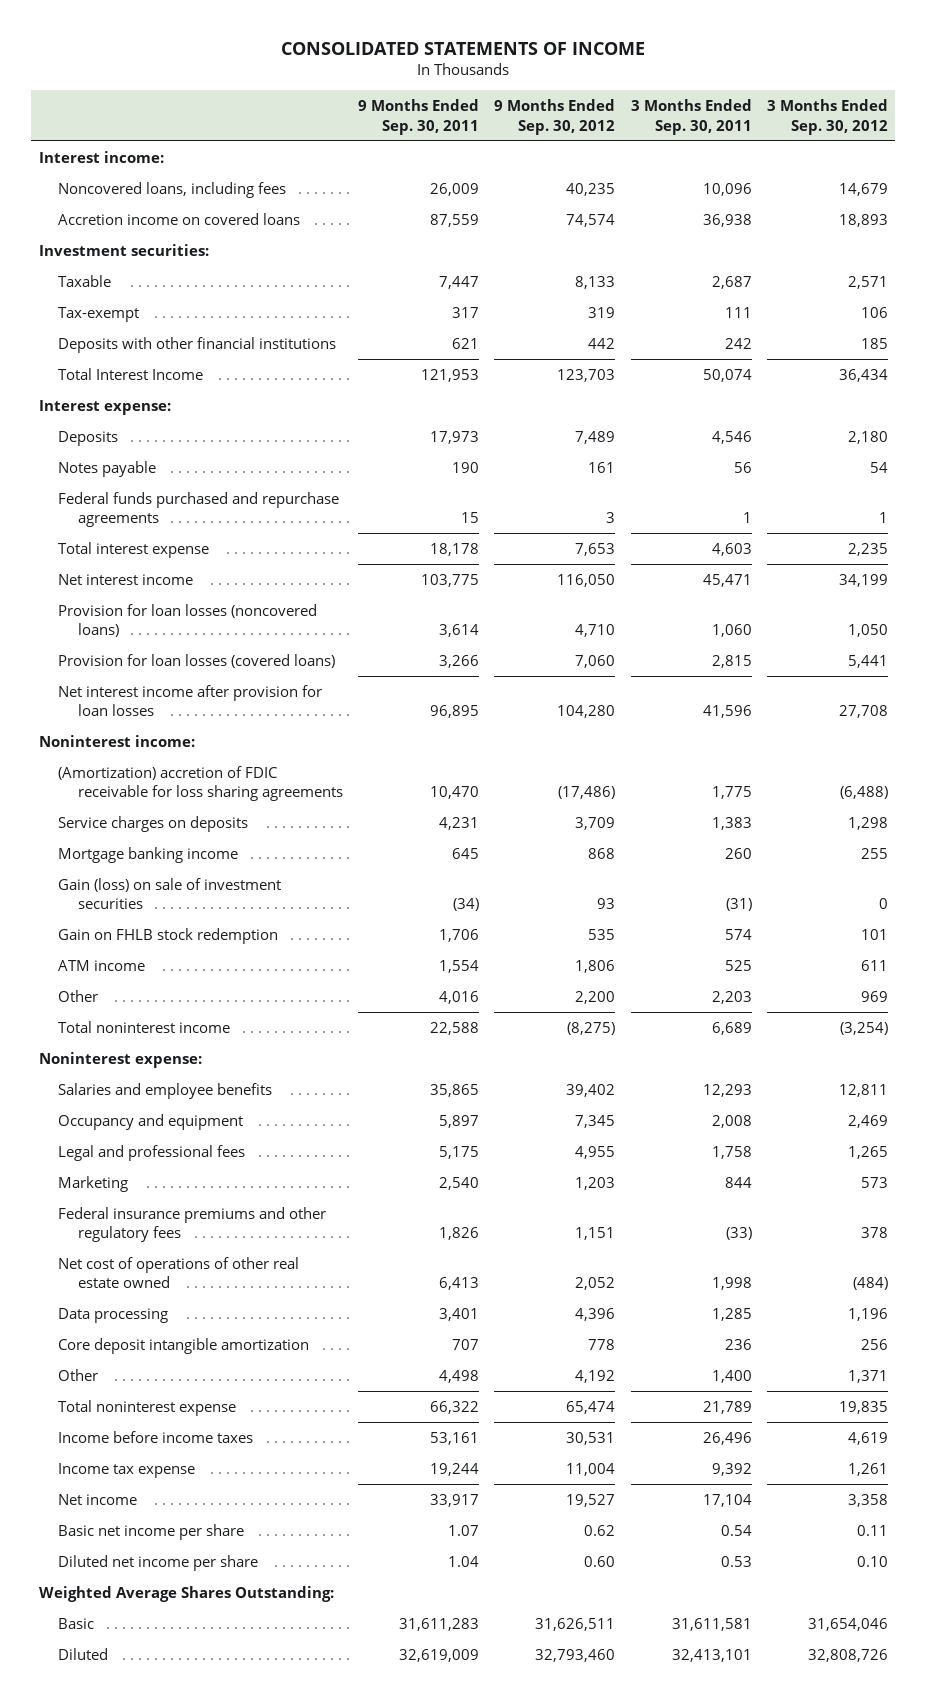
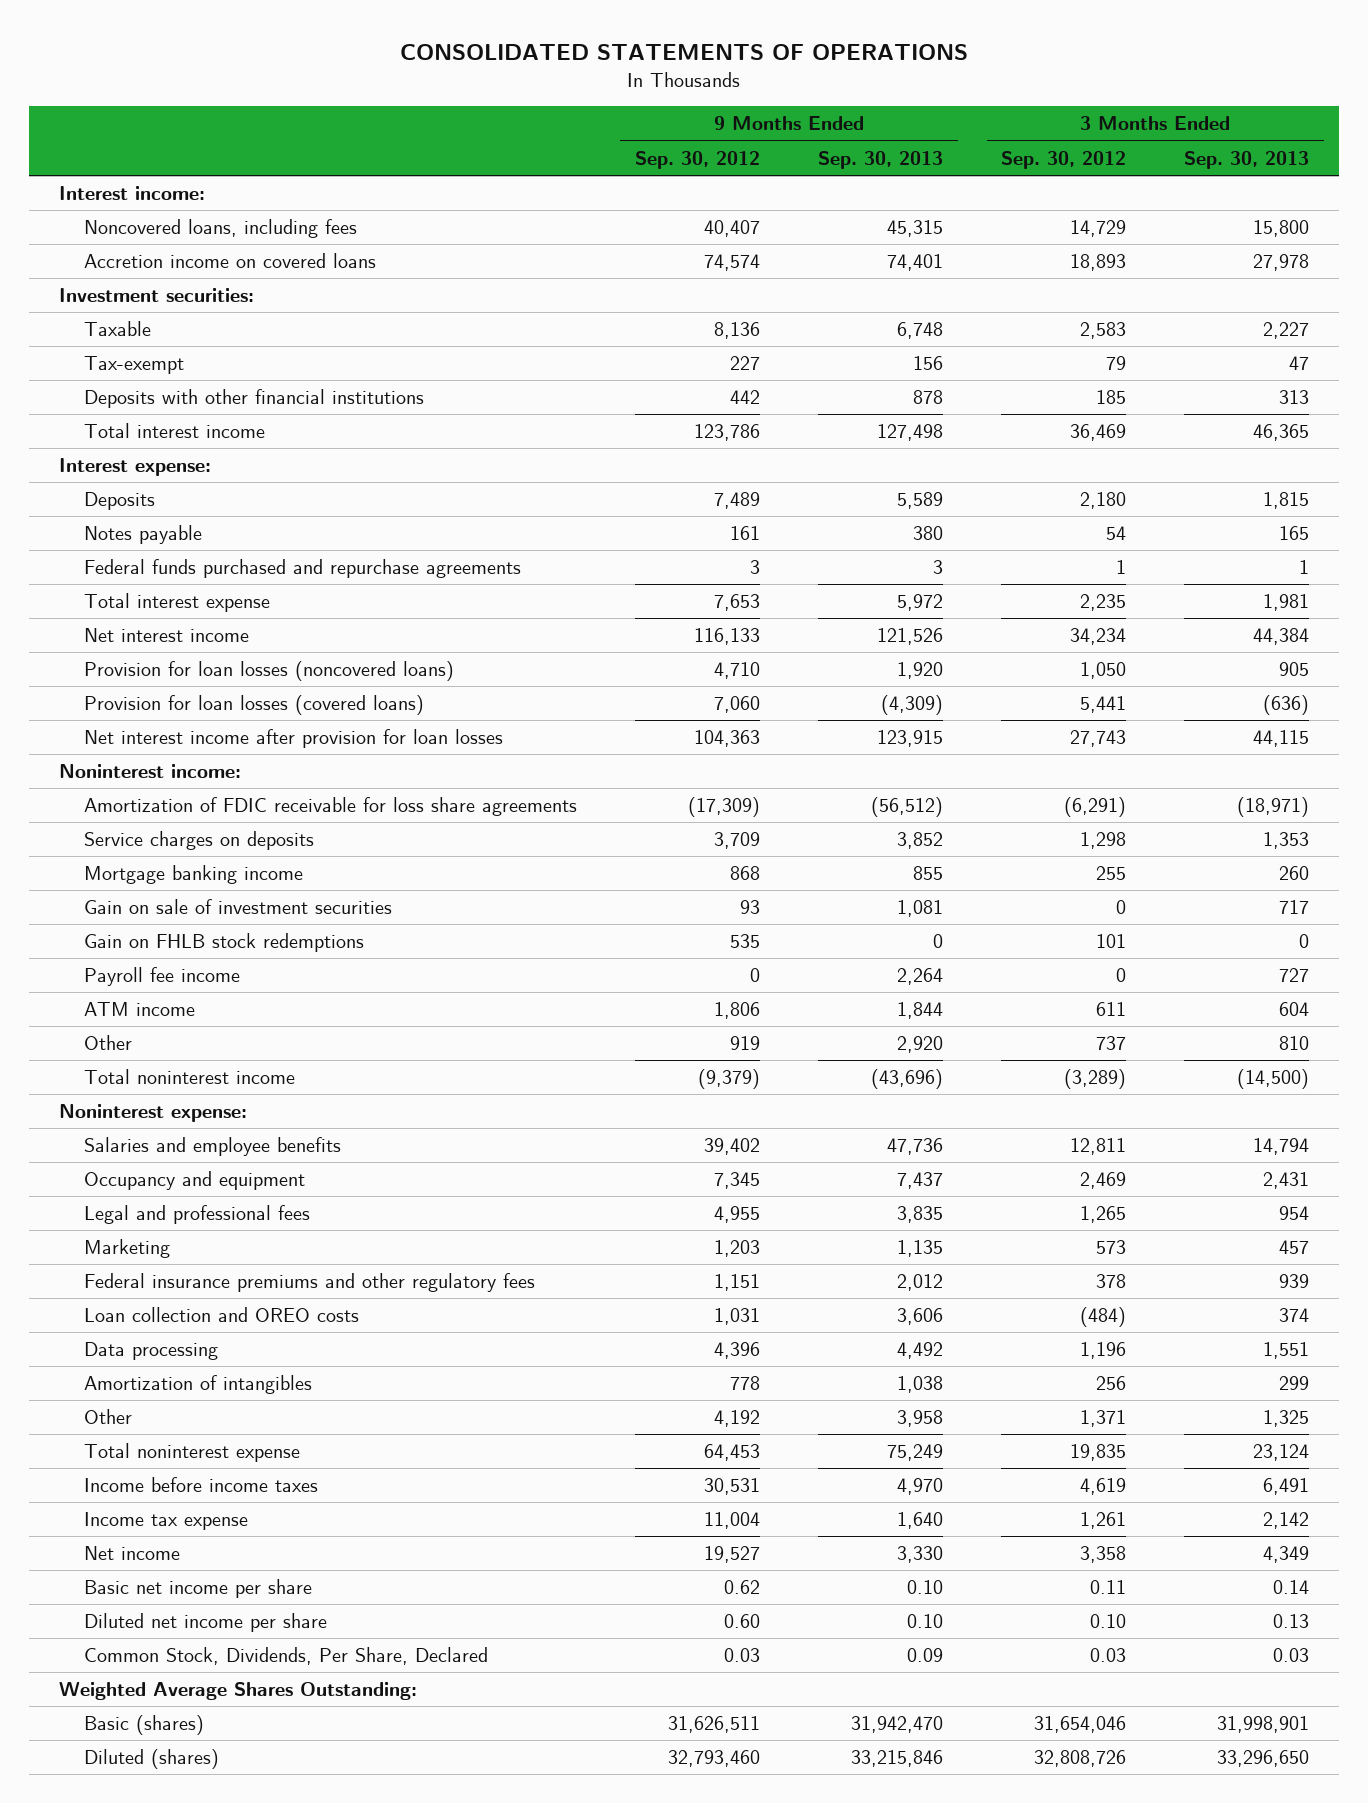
- CONSOLIDATED STATEMENTS OF INCOME
+ CONSOLIDATED STATEMENTS OF OPERATIONS
- | 9 Months Ended Sep. 30, 2011 | 9 Months Ended Sep. 30, 2012 | 3 Months Ended Sep. 30, 2011 | 3 Months Ended Sep. 30, 2012
+ | 9 Months Ended Sep. 30, 2012 | 9 Months Ended Sep. 30, 2013 | 3 Months Ended Sep. 30, 2012 | 3 Months Ended Sep. 30, 2013
- Noncovered loans, including fees | 26,009 | 40,235 | 10,096 | 14,679
+ Noncovered loans, including fees | 40,407 | 45,315 | 14,729 | 15,800
- Taxable | 7,447 | 8,133 | 2,687 | 2,571
- Tax-exempt | 317 | 319 | 111 | 106
+ Taxable | 8,136 | 6,748 | 2,583 | 2,227
+ Tax-exempt | 227 | 156 | 79 | 47
- Total Interest Income | 121,953 | 123,703 | 50,074 | 36,434
+ Total interest income | 123,786 | 127,498 | 36,469 | 46,365
- Net interest income | 103,775 | 116,050 | 45,471 | 34,199
+ Net interest income | 116,133 | 121,526 | 34,234 | 44,384
- Net interest income after provision for loan losses | 96,895 | 104,280 | 41,596 | 27,708
+ Net interest income after provision for loan losses | 104,363 | 123,915 | 27,743 | 44,115
- (Amortization) accretion of FDIC receivable for loss sharing agreements | 10,470 | (17,486) | 1,775 | (6,488)
+ Amortization of FDIC receivable for loss share agreements | (17,309) | (56,512) | (6,291) | (18,971)
- Gain (loss) on sale of investment securities | (34) | 93 | (31) | 0
- Gain on FHLB stock redemption | 1,706 | 535 | 574 | 101
+ Gain on sale of investment securities | 93 | 1,081 | 0 | 717
+ Gain on FHLB stock redemptions | 535 | 0 | 101 | 0
+ Payroll fee income | 0 | 2,264 | 0 | 727
- Other | 4,016 | 2,200 | 2,203 | 969
- Total noninterest income | 22,588 | (8,275) | 6,689 | (3,254)
+ Other | 919 | 2,920 | 737 | 810
+ Total noninterest income | (9,379) | (43,696) | (3,289) | (14,500)
- Net cost of operations of other real estate owned | 6,413 | 2,052 | 1,998 | (484)
+ Loan collection and OREO costs | 1,031 | 3,606 | (484) | 374
- Core deposit intangible amortization | 707 | 778 | 236 | 256
+ Amortization of intangibles | 778 | 1,038 | 256 | 299
- Total noninterest expense | 66,322 | 65,474 | 21,789 | 19,835
+ Total noninterest expense | 64,453 | 75,249 | 19,835 | 23,124
+ Common Stock, Dividends, Per Share, Declared | 0.03 | 0.09 | 0.03 | 0.03
- Basic | 31,611,283 | 31,626,511 | 31,611,581 | 31,654,046
- Diluted | 32,619,009 | 32,793,460 | 32,413,101 | 32,808,726
+ Basic (shares) | 31,626,511 | 31,942,470 | 31,654,046 | 31,998,901
+ Diluted (shares) | 32,793,460 | 33,215,846 | 32,808,726 | 33,296,650

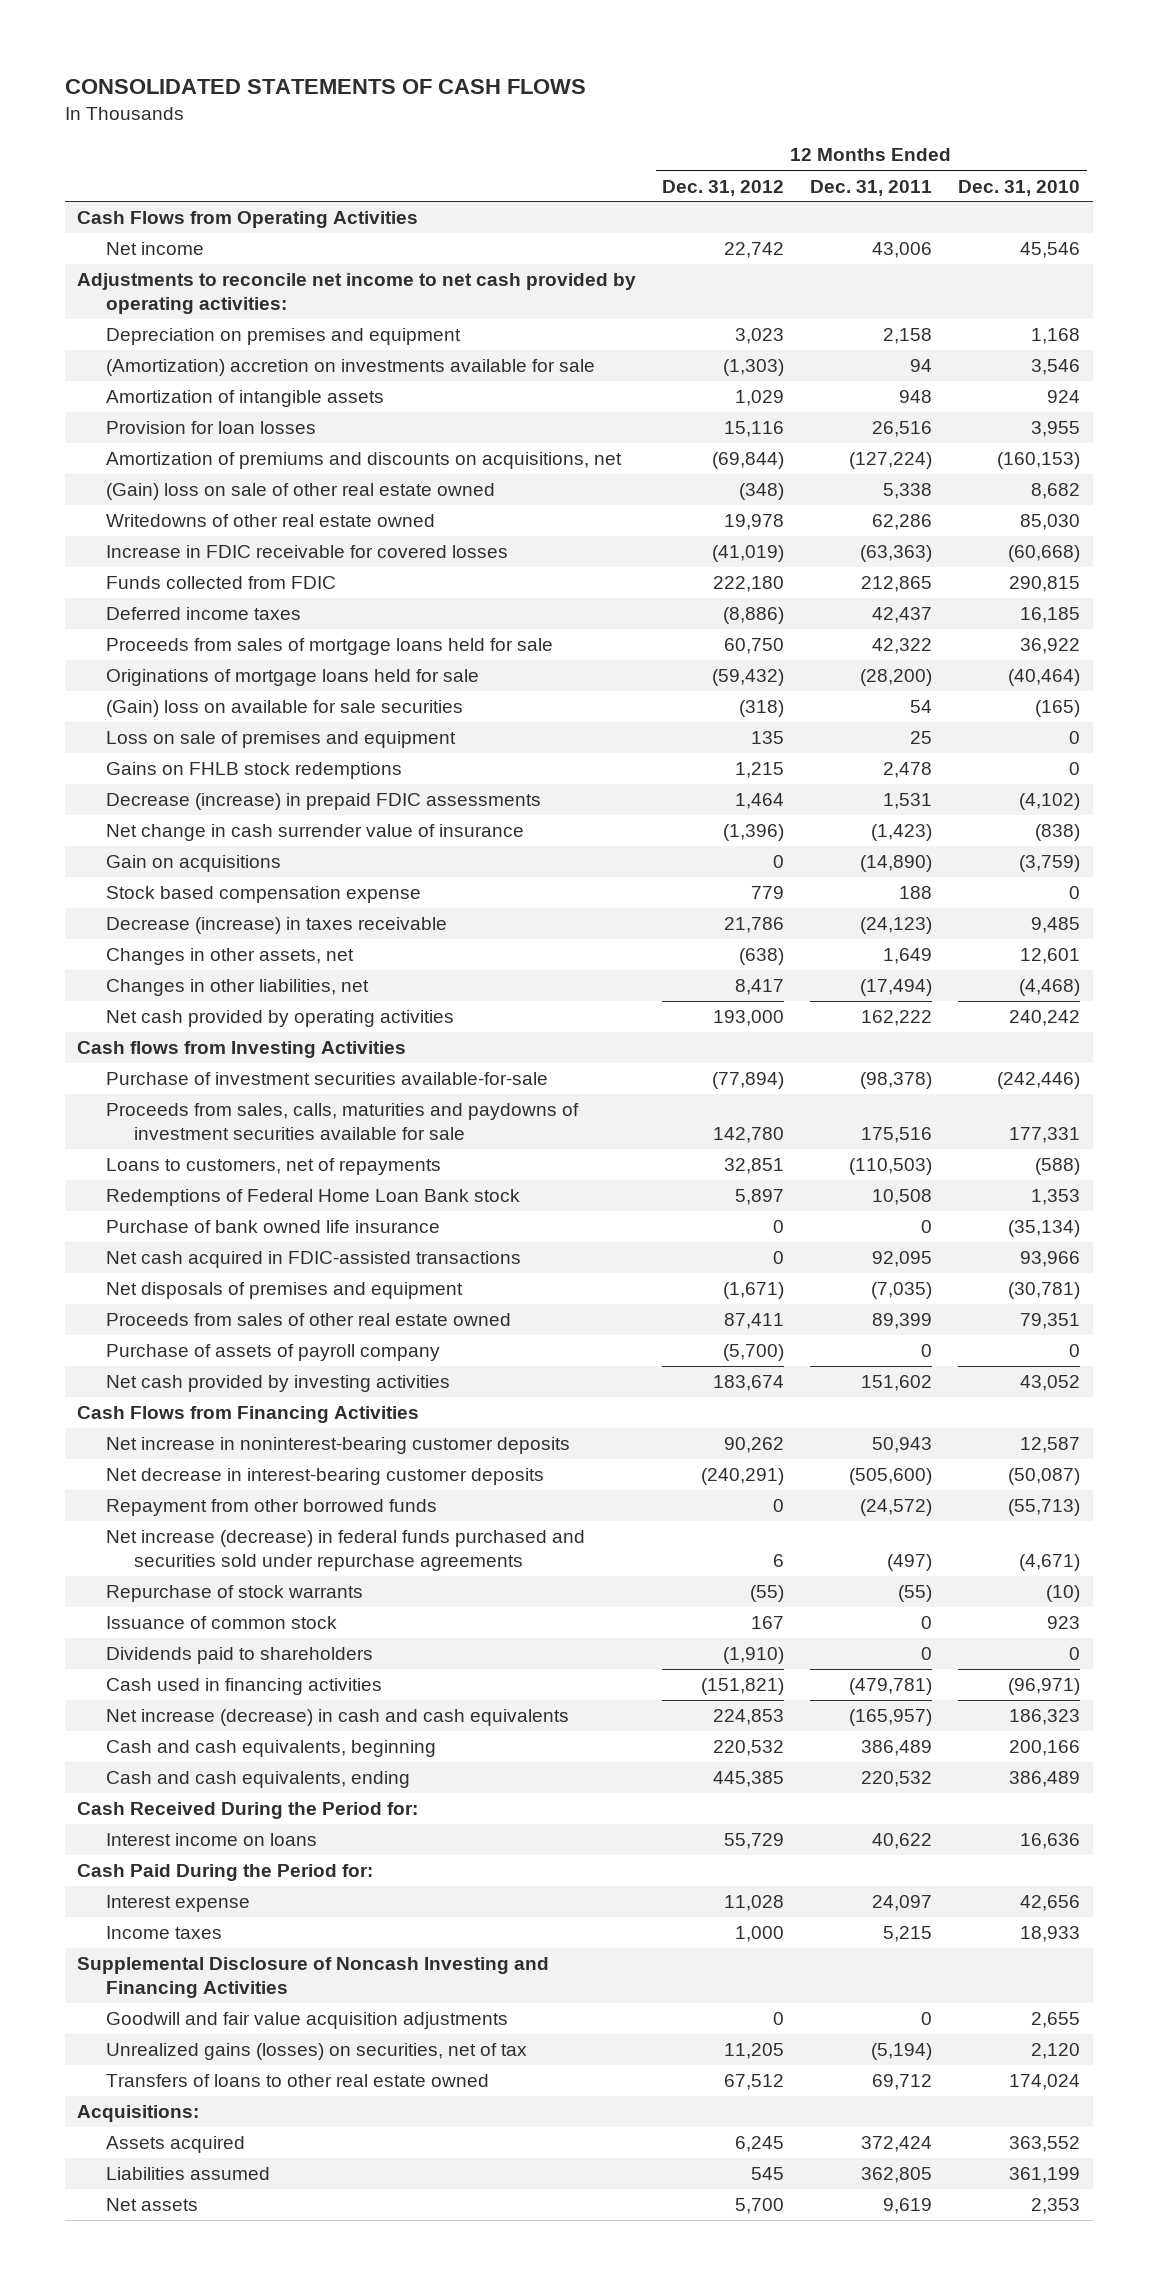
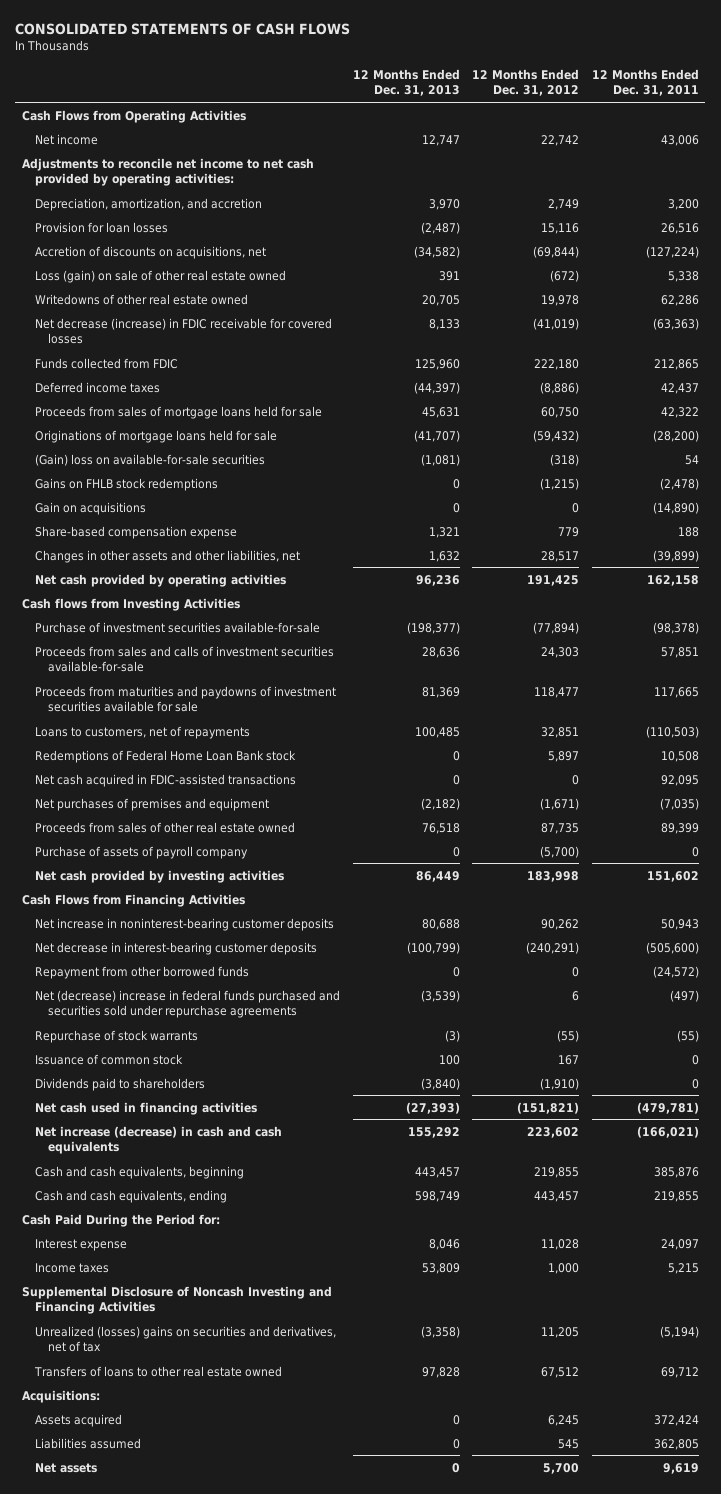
- | 12 Months Ended Dec. 31, 2012 | 12 Months Ended Dec. 31, 2011 | 12 Months Ended Dec. 31, 2010
+ | 12 Months Ended Dec. 31, 2013 | 12 Months Ended Dec. 31, 2012 | 12 Months Ended Dec. 31, 2011
- Depreciation on premises and equipment | 3,023 | 2,158 | 1,168
- (Amortization) accretion on investments available for sale | (1,303) | 94 | 3,546
- Amortization of intangible assets | 1,029 | 948 | 924
+ Depreciation, amortization, and accretion | 3,970 | 2,749 | 3,200
- Amortization of premiums and discounts on acquisitions, net | (69,844) | (127,224) | (160,153)
- (Gain) loss on sale of other real estate owned | (348) | 5,338 | 8,682
+ Accretion of discounts on acquisitions, net | (34,582) | (69,844) | (127,224)
+ Loss (gain) on sale of other real estate owned | 391 | (672) | 5,338
- Increase in FDIC receivable for covered losses | (41,019) | (63,363) | (60,668)
+ Net decrease (increase) in FDIC receivable for covered losses | 8,133 | (41,019) | (63,363)
- (Gain) loss on available for sale securities | (318) | 54 | (165)
- Loss on sale of premises and equipment | 135 | 25 | 0
- Gains on FHLB stock redemptions | 1,215 | 2,478 | 0
- Decrease (increase) in prepaid FDIC assessments | 1,464 | 1,531 | (4,102)
- Net change in cash surrender value of insurance | (1,396) | (1,423) | (838)
+ (Gain) loss on available-for-sale securities | (1,081) | (318) | 54
+ Gains on FHLB stock redemptions | 0 | (1,215) | (2,478)
- Stock based compensation expense | 779 | 188 | 0
- Decrease (increase) in taxes receivable | 21,786 | (24,123) | 9,485
- Changes in other assets, net | (638) | 1,649 | 12,601
- Changes in other liabilities, net | 8,417 | (17,494) | (4,468)
- Net cash provided by operating activities | 193,000 | 162,222 | 240,242
+ Share-based compensation expense | 1,321 | 779 | 188
+ Changes in other assets and other liabilities, net | 1,632 | 28,517 | (39,899)
+ Net cash provided by operating activities | 96,236 | 191,425 | 162,158
- Proceeds from sales, calls, maturities and paydowns of investment securities available for sale | 142,780 | 175,516 | 177,331
+ Proceeds from sales and calls of investment securities available-for-sale | 28,636 | 24,303 | 57,851
+ Proceeds from maturities and paydowns of investment securities available for sale | 81,369 | 118,477 | 117,665
- Purchase of bank owned life insurance | 0 | 0 | (35,134)
- Net disposals of premises and equipment | (1,671) | (7,035) | (30,781)
- Proceeds from sales of other real estate owned | 87,411 | 89,399 | 79,351
+ Net purchases of premises and equipment | (2,182) | (1,671) | (7,035)
+ Proceeds from sales of other real estate owned | 76,518 | 87,735 | 89,399
- Net cash provided by investing activities | 183,674 | 151,602 | 43,052
+ Net cash provided by investing activities | 86,449 | 183,998 | 151,602
- Net increase (decrease) in federal funds purchased and securities sold under repurchase agreements | 6 | (497) | (4,671)
+ Net (decrease) increase in federal funds purchased and securities sold under repurchase agreements | (3,539) | 6 | (497)
- Cash used in financing activities | (151,821) | (479,781) | (96,971)
- Net increase (decrease) in cash and cash equivalents | 224,853 | (165,957) | 186,323
- Cash and cash equivalents, beginning | 220,532 | 386,489 | 200,166
- Cash and cash equivalents, ending | 445,385 | 220,532 | 386,489
- Cash Received During the Period for:
- Interest income on loans | 55,729 | 40,622 | 16,636
+ Net cash used in financing activities | (27,393) | (151,821) | (479,781)
+ Net increase (decrease) in cash and cash equivalents | 155,292 | 223,602 | (166,021)
+ Cash and cash equivalents, beginning | 443,457 | 219,855 | 385,876
+ Cash and cash equivalents, ending | 598,749 | 443,457 | 219,855
- Goodwill and fair value acquisition adjustments | 0 | 0 | 2,655
- Unrealized gains (losses) on securities, net of tax | 11,205 | (5,194) | 2,120
+ Unrealized (losses) gains on securities and derivatives, net of tax | (3,358) | 11,205 | (5,194)

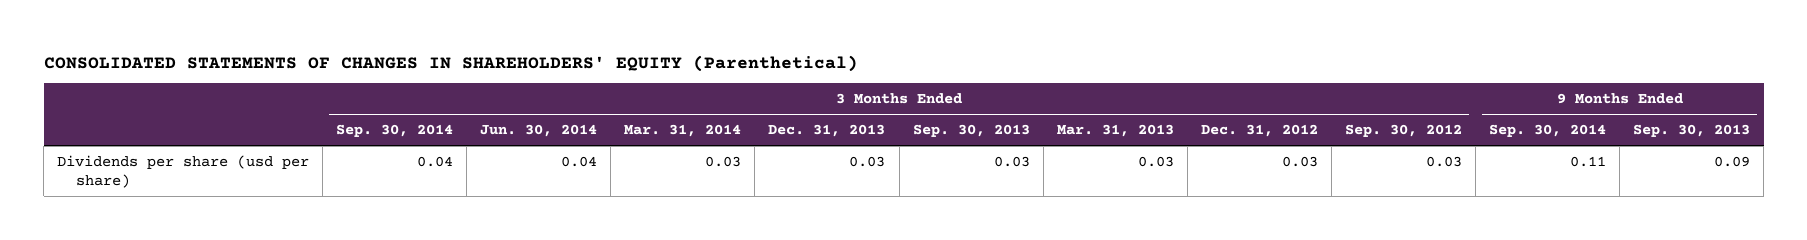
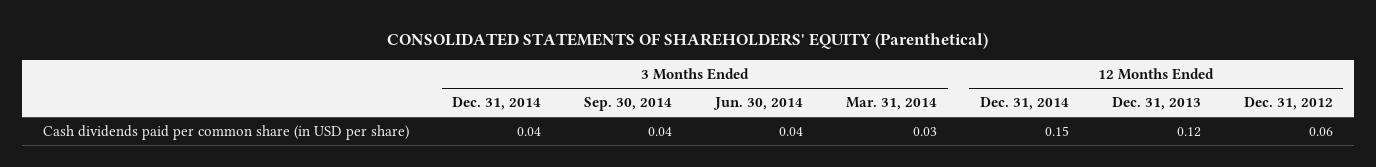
- CONSOLIDATED STATEMENTS OF CHANGES IN SHAREHOLDERS' EQUITY (Parenthetical)
+ CONSOLIDATED STATEMENTS OF SHAREHOLDERS' EQUITY (Parenthetical)
- | 3 Months Ended Sep. 30, 2014 | 3 Months Ended Jun. 30, 2014 | 3 Months Ended Mar. 31, 2014 | 3 Months Ended Dec. 31, 2013 | 3 Months Ended Sep. 30, 2013 | 3 Months Ended Mar. 31, 2013 | 3 Months Ended Dec. 31, 2012 | 3 Months Ended Sep. 30, 2012 | 9 Months Ended Sep. 30, 2014 | 9 Months Ended Sep. 30, 2013
+ | 3 Months Ended Dec. 31, 2014 | 3 Months Ended Sep. 30, 2014 | 3 Months Ended Jun. 30, 2014 | 3 Months Ended Mar. 31, 2014 | 12 Months Ended Dec. 31, 2014 | 12 Months Ended Dec. 31, 2013 | 12 Months Ended Dec. 31, 2012
- Dividends per share (usd per share) | 0.04 | 0.04 | 0.03 | 0.03 | 0.03 | 0.03 | 0.03 | 0.03 | 0.11 | 0.09
+ Cash dividends paid per common share (in USD per share) | 0.04 | 0.04 | 0.04 | 0.03 | 0.15 | 0.12 | 0.06

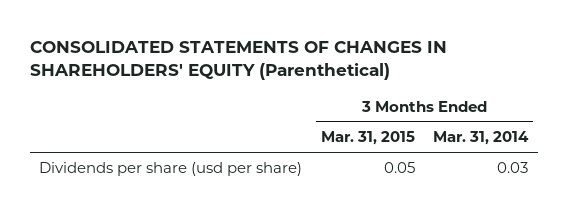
- CONSOLIDATED STATEMENTS OF SHAREHOLDERS' EQUITY (Parenthetical)
+ CONSOLIDATED STATEMENTS OF CHANGES IN SHAREHOLDERS' EQUITY (Parenthetical)
- | 3 Months Ended Dec. 31, 2014 | 3 Months Ended Sep. 30, 2014 | 3 Months Ended Jun. 30, 2014 | 3 Months Ended Mar. 31, 2014 | 12 Months Ended Dec. 31, 2014 | 12 Months Ended Dec. 31, 2013 | 12 Months Ended Dec. 31, 2012
+ | 3 Months Ended Mar. 31, 2015 | 3 Months Ended Mar. 31, 2014
- Cash dividends paid per common share (in USD per share) | 0.04 | 0.04 | 0.04 | 0.03 | 0.15 | 0.12 | 0.06
+ Dividends per share (usd per share) | 0.05 | 0.03

